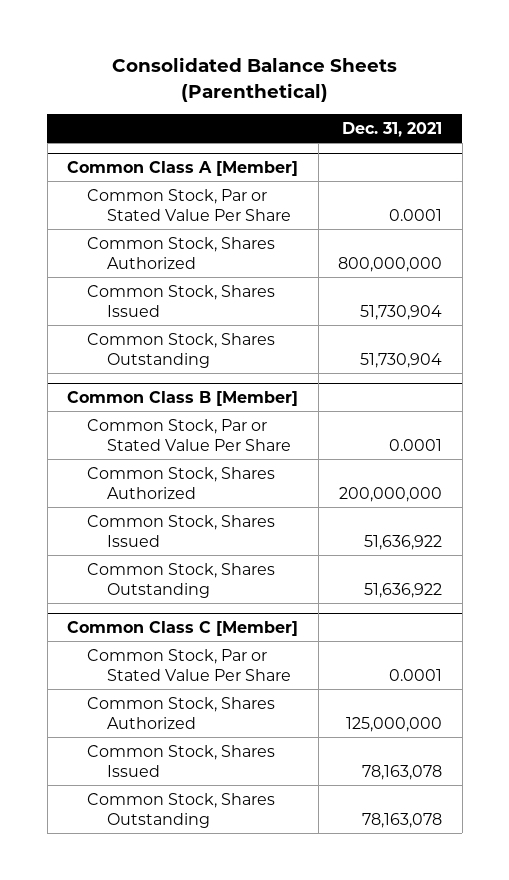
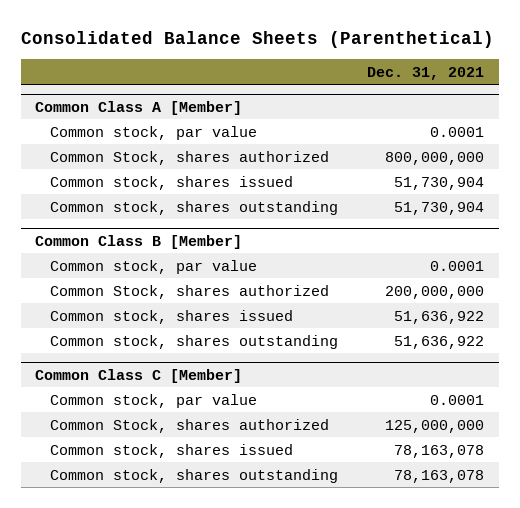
@ Common Class A [Member]
- Common Stock, Par or Stated Value Per Share | 0.0001
- Common Stock, Shares Authorized | 800,000,000
- Common Stock, Shares Issued | 51,730,904
- Common Stock, Shares Outstanding | 51,730,904
+ Common stock, par value | 0.0001
+ Common Stock, shares authorized | 800,000,000
+ Common stock, shares issued | 51,730,904
+ Common stock, shares outstanding | 51,730,904
@ Common Class B [Member]
- Common Stock, Par or Stated Value Per Share | 0.0001
- Common Stock, Shares Authorized | 200,000,000
- Common Stock, Shares Issued | 51,636,922
- Common Stock, Shares Outstanding | 51,636,922
+ Common stock, par value | 0.0001
+ Common Stock, shares authorized | 200,000,000
+ Common stock, shares issued | 51,636,922
+ Common stock, shares outstanding | 51,636,922
@ Common Class C [Member]
- Common Stock, Par or Stated Value Per Share | 0.0001
- Common Stock, Shares Authorized | 125,000,000
- Common Stock, Shares Issued | 78,163,078
- Common Stock, Shares Outstanding | 78,163,078
+ Common stock, par value | 0.0001
+ Common Stock, shares authorized | 125,000,000
+ Common stock, shares issued | 78,163,078
+ Common stock, shares outstanding | 78,163,078

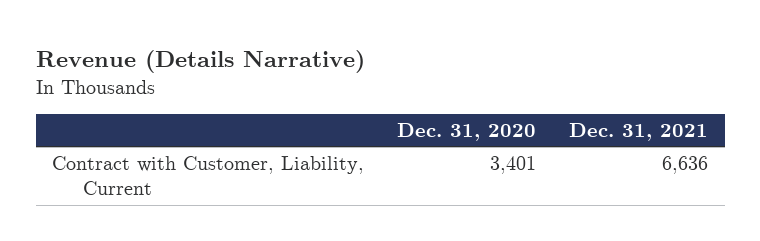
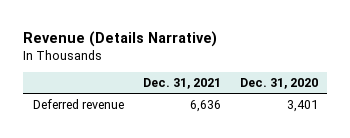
- | Dec. 31, 2020 | Dec. 31, 2021
+ | Dec. 31, 2021 | Dec. 31, 2020
- Contract with Customer, Liability, Current | 3,401 | 6,636
+ Deferred revenue | 6,636 | 3,401

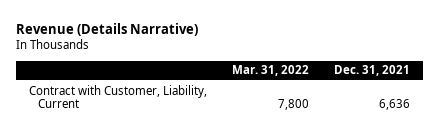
- | Dec. 31, 2021 | Dec. 31, 2020
+ | Mar. 31, 2022 | Dec. 31, 2021
- Deferred revenue | 6,636 | 3,401
+ Contract with Customer, Liability, Current | 7,800 | 6,636

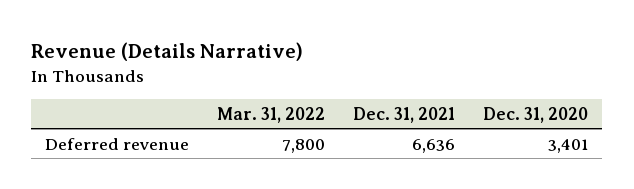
- | Mar. 31, 2022 | Dec. 31, 2021
+ | Mar. 31, 2022 | Dec. 31, 2021 | Dec. 31, 2020
- Contract with Customer, Liability, Current | 7,800 | 6,636
+ Deferred revenue | 7,800 | 6,636 | 3,401

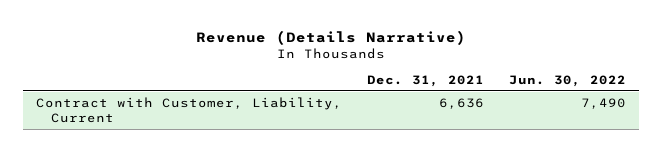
- | Mar. 31, 2022 | Dec. 31, 2021 | Dec. 31, 2020
+ | Dec. 31, 2021 | Jun. 30, 2022
- Deferred revenue | 7,800 | 6,636 | 3,401
+ Contract with Customer, Liability, Current | 6,636 | 7,490

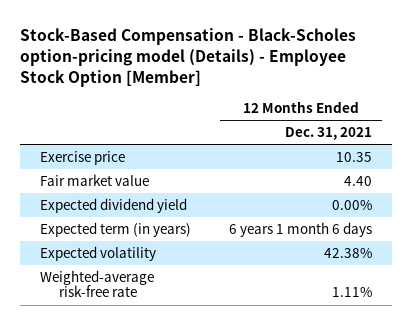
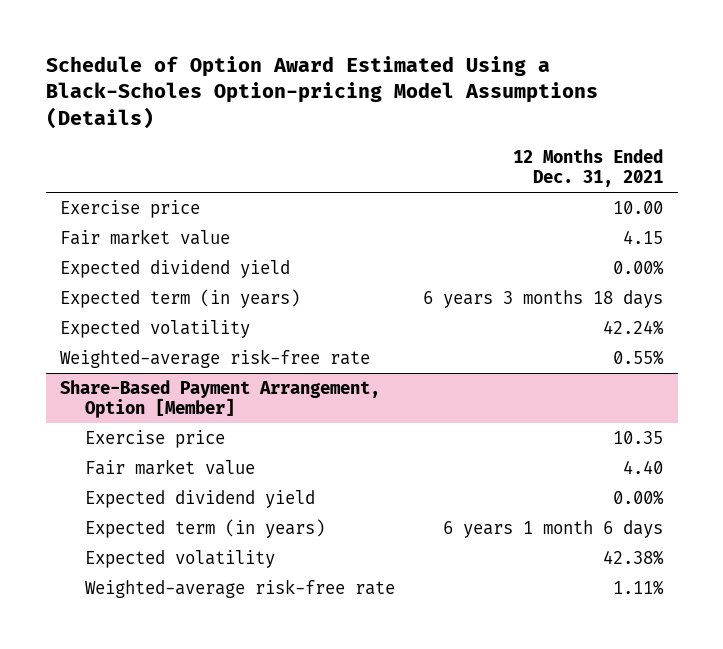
- Stock-Based Compensation - Black-Scholes option-pricing model (Details) - Employee Stock Option [Member]
+ Schedule of Option Award Estimated Using a Black-Scholes Option-pricing Model Assumptions (Details)
+ Exercise price | 10.00
+ Fair market value | 4.15
+ Expected dividend yield | 0.00%
+ Expected term (in years) | 6 years 3 months 18 days
+ Expected volatility | 42.24%
+ Weighted-average risk-free rate | 0.55%
+ Share-Based Payment Arrangement, Option [Member]

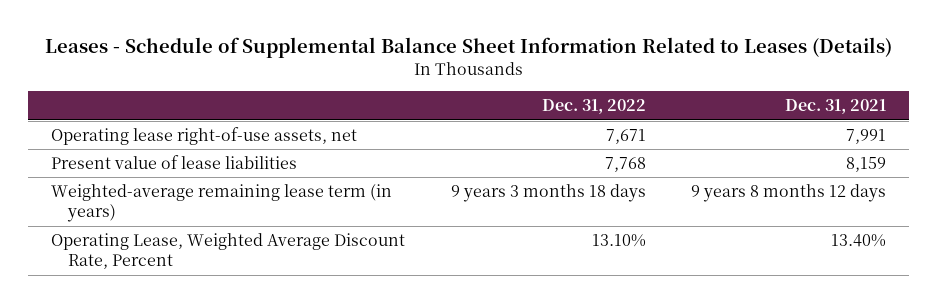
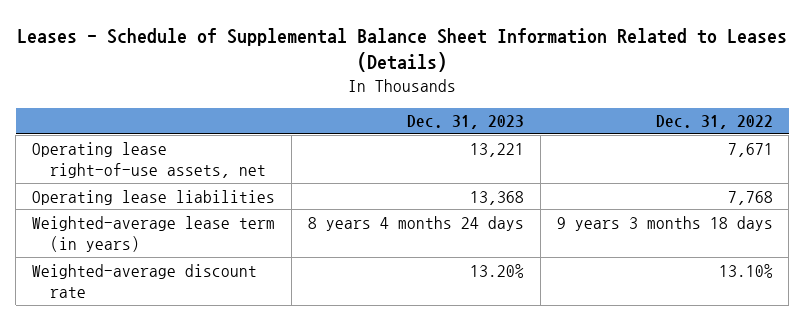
- | Dec. 31, 2022 | Dec. 31, 2021
+ | Dec. 31, 2023 | Dec. 31, 2022
- Present value of lease liabilities | 7,768 | 8,159
- Weighted-average remaining lease term (in years) | 9 years 3 months 18 days | 9 years 8 months 12 days
- Operating Lease, Weighted Average Discount Rate, Percent | 13.10% | 13.40%
+ Operating lease liabilities | 13,368 | 7,768
+ Weighted-average lease term (in years) | 8 years 4 months 24 days | 9 years 3 months 18 days
+ Weighted-average discount rate | 13.20% | 13.10%

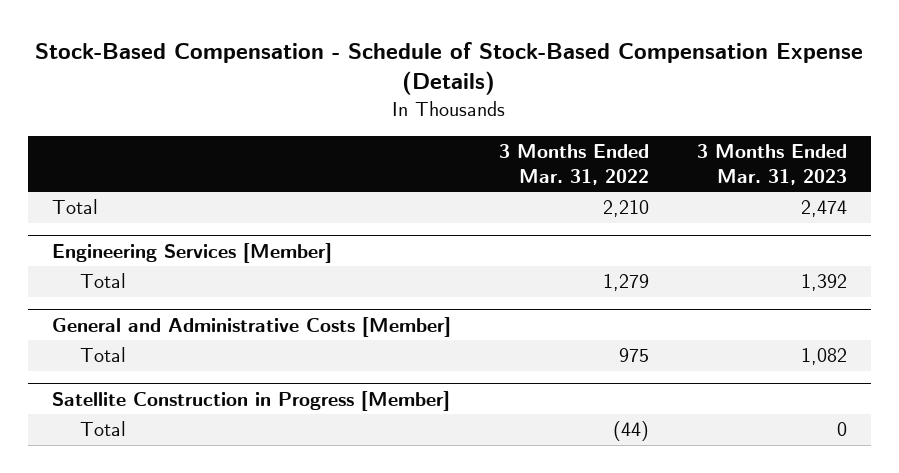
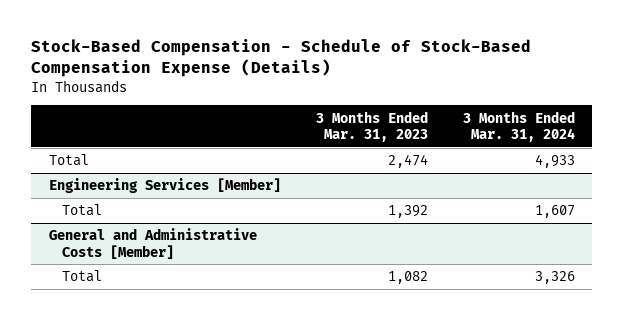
- | 3 Months Ended Mar. 31, 2022 | 3 Months Ended Mar. 31, 2023
+ | 3 Months Ended Mar. 31, 2023 | 3 Months Ended Mar. 31, 2024
- Satellite Construction in Progress [Member]
- Total | (44) | 0

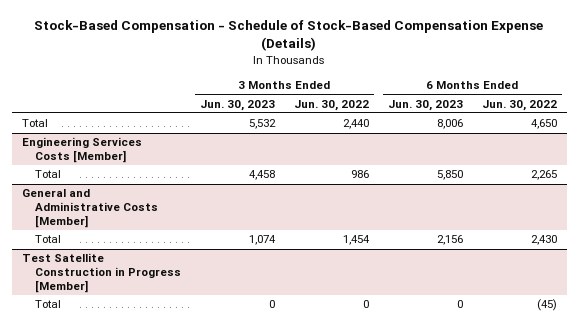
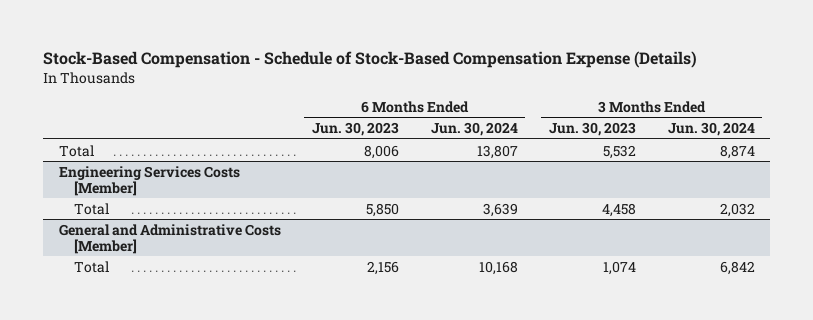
- | 3 Months Ended Jun. 30, 2023 | 3 Months Ended Jun. 30, 2022 | 6 Months Ended Jun. 30, 2023 | 6 Months Ended Jun. 30, 2022
+ | 6 Months Ended Jun. 30, 2023 | 6 Months Ended Jun. 30, 2024 | 3 Months Ended Jun. 30, 2023 | 3 Months Ended Jun. 30, 2024
- Test Satellite Construction in Progress [Member]
- Total | 0 | 0 | 0 | (45)

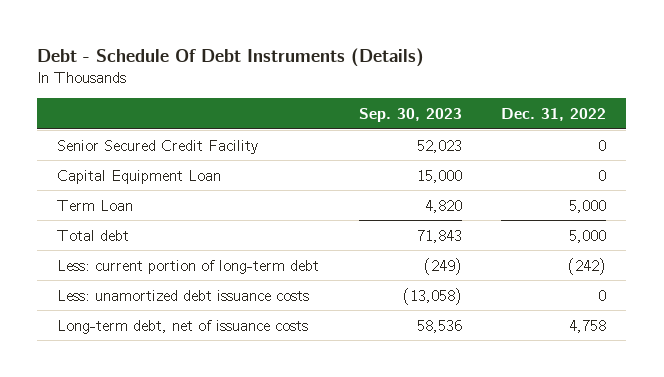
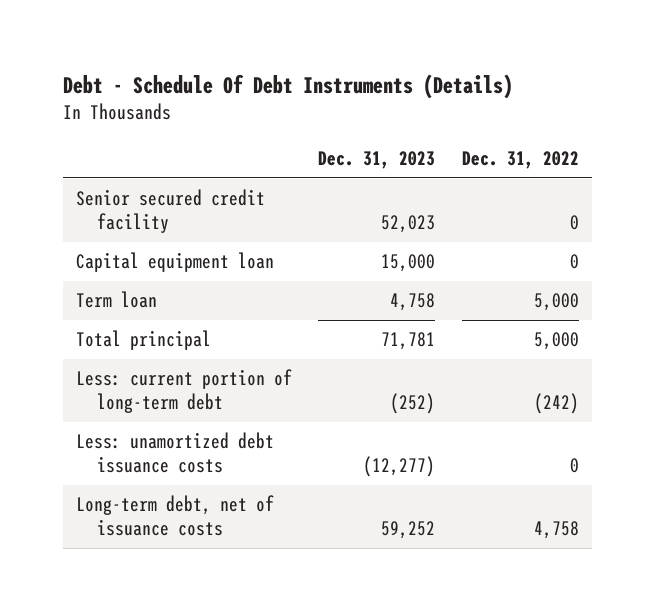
- | Sep. 30, 2023 | Dec. 31, 2022
+ | Dec. 31, 2023 | Dec. 31, 2022
- Senior Secured Credit Facility | 52,023 | 0
- Capital Equipment Loan | 15,000 | 0
- Term Loan | 4,820 | 5,000
- Total debt | 71,843 | 5,000
+ Senior secured credit facility | 52,023 | 0
+ Capital equipment loan | 15,000 | 0
+ Term loan | 4,758 | 5,000
+ Total principal | 71,781 | 5,000

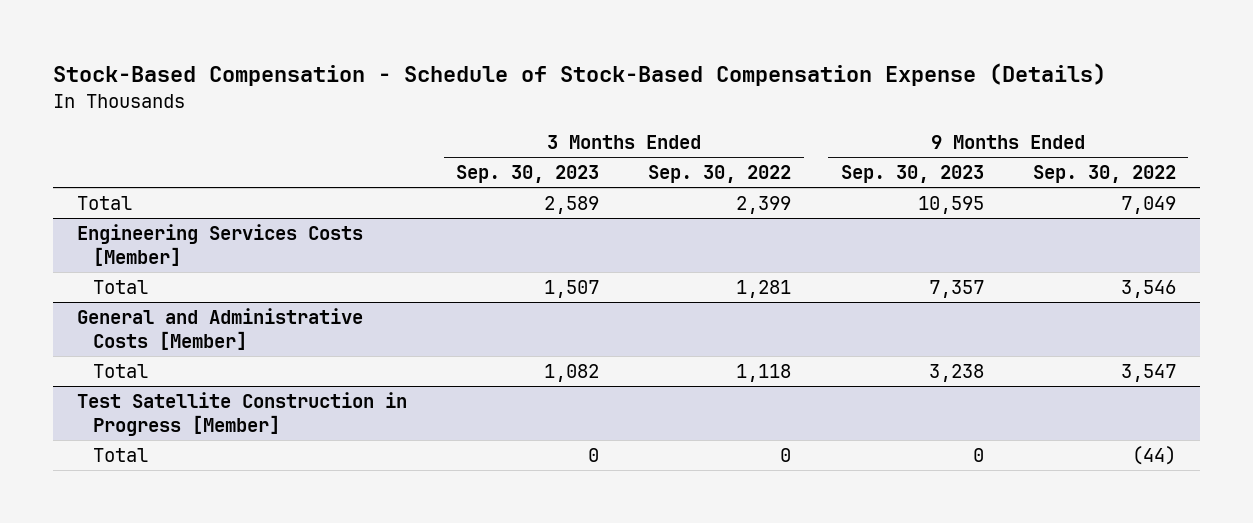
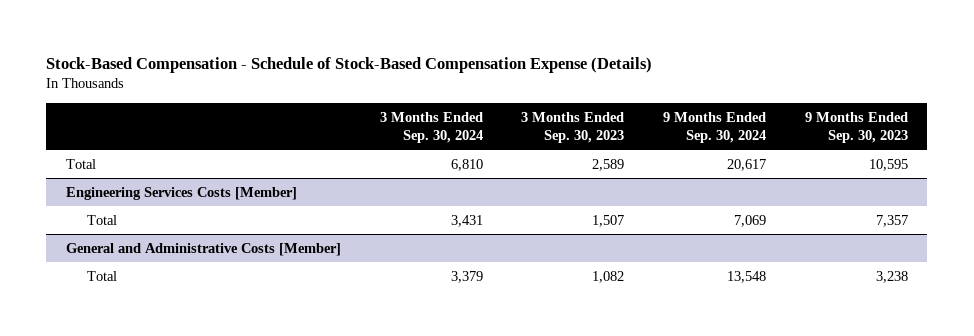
- | 3 Months Ended Sep. 30, 2023 | 3 Months Ended Sep. 30, 2022 | 9 Months Ended Sep. 30, 2023 | 9 Months Ended Sep. 30, 2022
+ | 3 Months Ended Sep. 30, 2024 | 3 Months Ended Sep. 30, 2023 | 9 Months Ended Sep. 30, 2024 | 9 Months Ended Sep. 30, 2023
- Test Satellite Construction in Progress [Member]
- Total | 0 | 0 | 0 | (44)

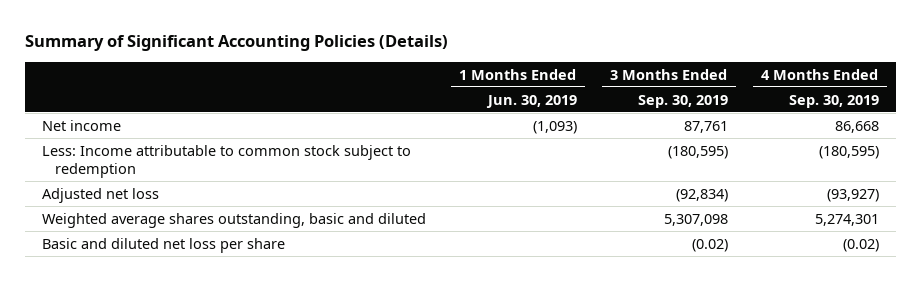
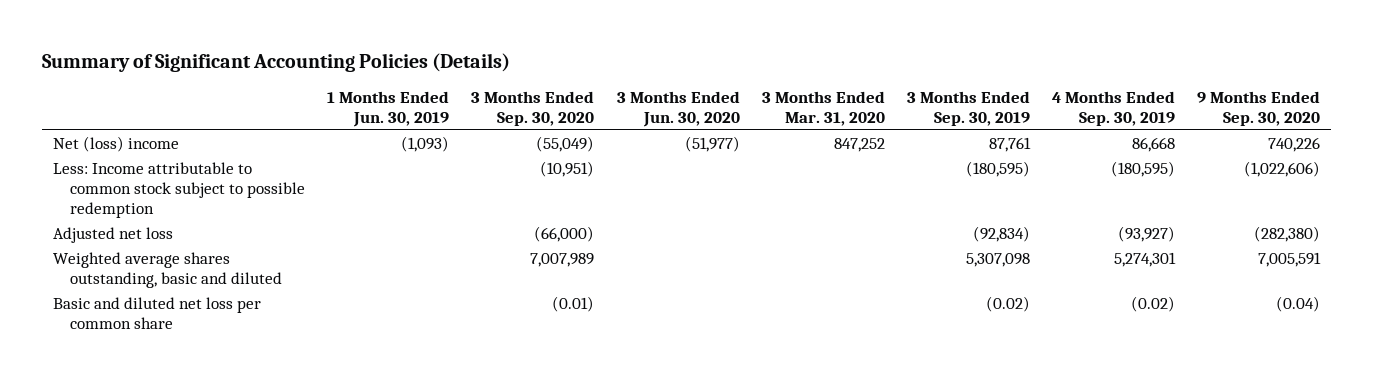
- | 1 Months Ended Jun. 30, 2019 | 3 Months Ended Sep. 30, 2019 | 4 Months Ended Sep. 30, 2019
+ | 1 Months Ended Jun. 30, 2019 | 3 Months Ended Sep. 30, 2020 | 3 Months Ended Jun. 30, 2020 | 3 Months Ended Mar. 31, 2020 | 3 Months Ended Sep. 30, 2019 | 4 Months Ended Sep. 30, 2019 | 9 Months Ended Sep. 30, 2020
- Net income | (1,093) | 87,761 | 86,668
- Less: Income attributable to common stock subject to redemption | | (180,595) | (180,595)
+ Net (loss) income | (1,093) | (55,049) | (51,977) | 847,252 | 87,761 | 86,668 | 740,226
+ Less: Income attributable to common stock subject to possible redemption | | (10,951) | | | (180,595) | (180,595) | (1,022,606)
- Basic and diluted net loss per share | | (0.02) | (0.02)
+ Basic and diluted net loss per common share | | (0.01) | | | (0.02) | (0.02) | (0.04)

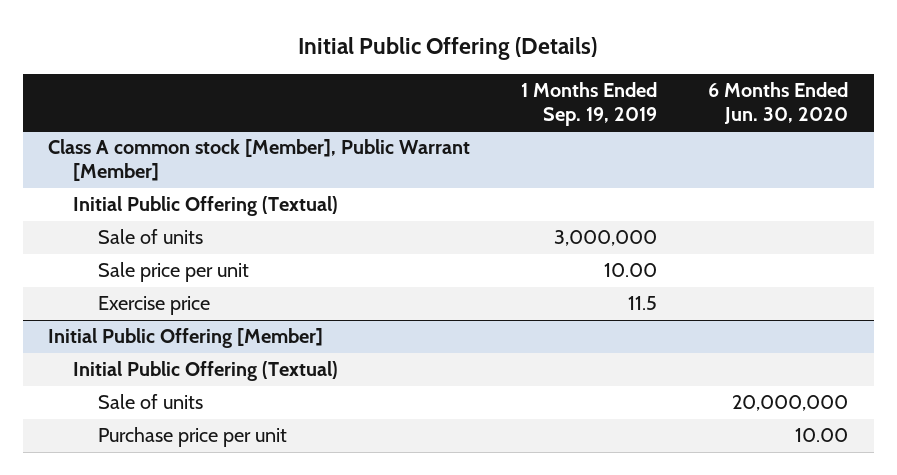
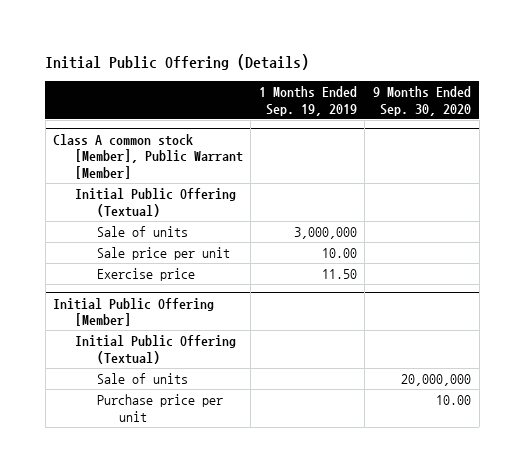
- | 1 Months Ended Sep. 19, 2019 | 6 Months Ended Jun. 30, 2020
+ | 1 Months Ended Sep. 19, 2019 | 9 Months Ended Sep. 30, 2020
@ Class A common stock [Member], Public Warrant [Member]
- Exercise price | 11.5 |
+ Exercise price | 11.50 |

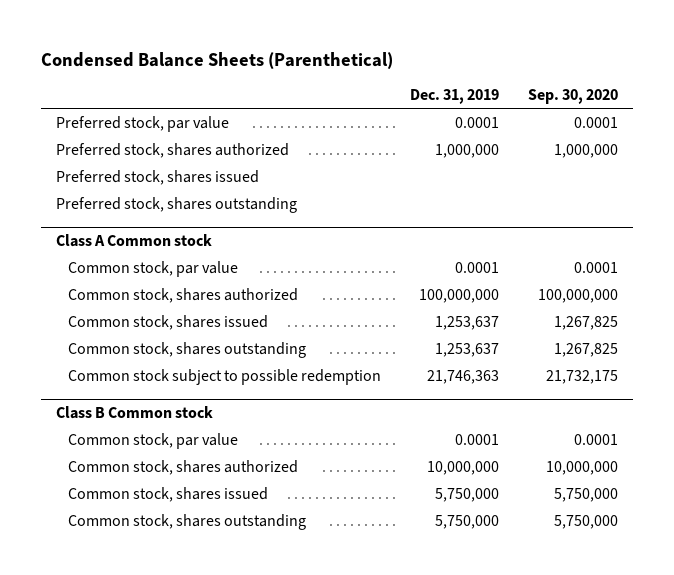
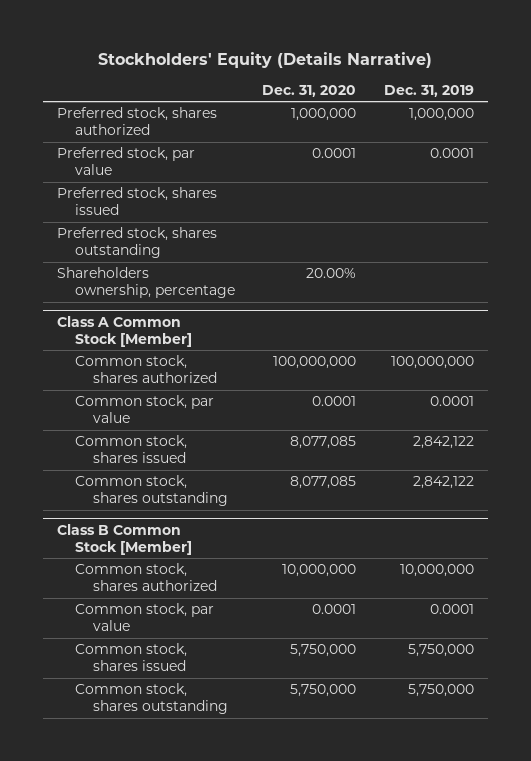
- Condensed Balance Sheets (Parenthetical)
+ Stockholders' Equity (Details Narrative)
- | Dec. 31, 2019 | Sep. 30, 2020
+ | Dec. 31, 2020 | Dec. 31, 2019
moved down: Preferred stock, par value | 0.0001 | 0.0001
- Class A Common stock
- Common stock, par value | 0.0001 | 0.0001
+ Shareholders ownership, percentage | 20.00% |
+ Class A Common Stock [Member]
- Common stock, shares issued | 1,253,637 | 1,267,825
- Common stock, shares outstanding | 1,253,637 | 1,267,825
- Common stock subject to possible redemption | 21,746,363 | 21,732,175
- Class B Common stock
+ Common stock, shares issued | 8,077,085 | 2,842,122
+ Common stock, shares outstanding | 8,077,085 | 2,842,122
+ Class B Common Stock [Member]
+ Common stock, par value | 0.0001 | 0.0001

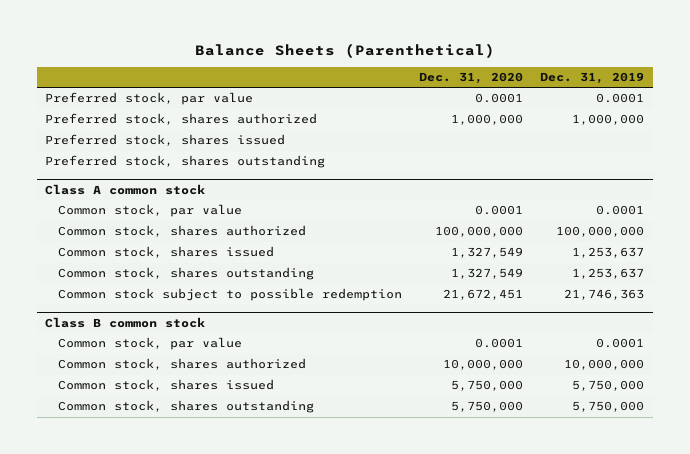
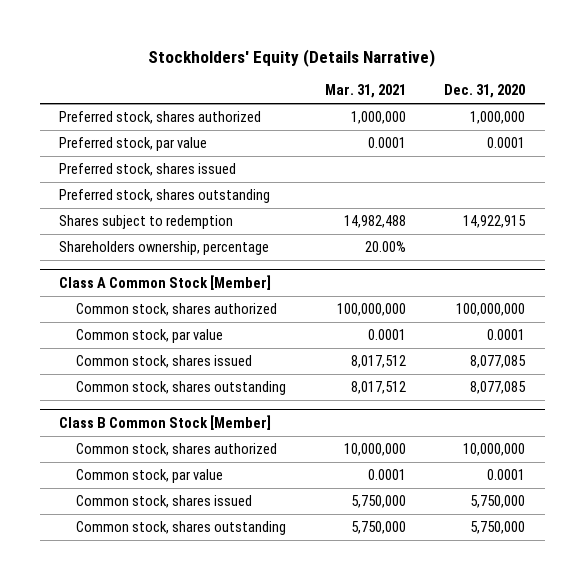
- Balance Sheets (Parenthetical)
+ Stockholders' Equity (Details Narrative)
- | Dec. 31, 2020 | Dec. 31, 2019
+ | Mar. 31, 2021 | Dec. 31, 2020
moved down: Preferred stock, par value | 0.0001 | 0.0001
- Class A common stock
- Common stock, par value | 0.0001 | 0.0001
+ Shares subject to redemption | 14,982,488 | 14,922,915
+ Shareholders ownership, percentage | 20.00% |
+ Class A Common Stock [Member]
- Common stock, shares issued | 1,327,549 | 1,253,637
- Common stock, shares outstanding | 1,327,549 | 1,253,637
- Common stock subject to possible redemption | 21,672,451 | 21,746,363
- Class B common stock
+ Common stock, shares issued | 8,017,512 | 8,077,085
+ Common stock, shares outstanding | 8,017,512 | 8,077,085
+ Class B Common Stock [Member]
+ Common stock, par value | 0.0001 | 0.0001

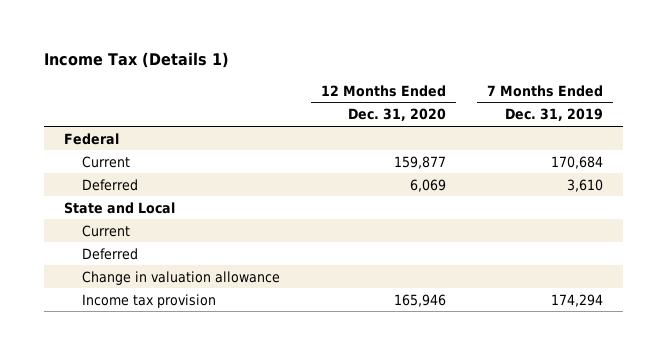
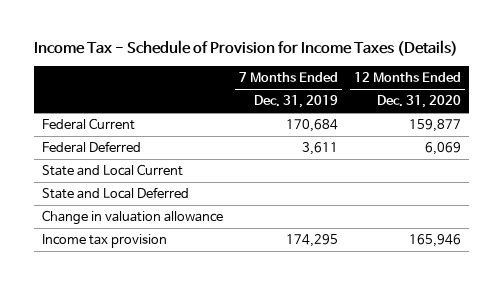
- Income Tax (Details 1)
+ Income Tax - Schedule of Provision for Income Taxes (Details)
- | 12 Months Ended Dec. 31, 2020 | 7 Months Ended Dec. 31, 2019
+ | 7 Months Ended Dec. 31, 2019 | 12 Months Ended Dec. 31, 2020
- Federal
- Current | 159,877 | 170,684
- Deferred | 6,069 | 3,610
- State and Local
- Current
- Deferred
+ Federal Current | 170,684 | 159,877
+ Federal Deferred | 3,611 | 6,069
+ State and Local Current
+ State and Local Deferred
- Income tax provision | 165,946 | 174,294
+ Income tax provision | 174,295 | 165,946

